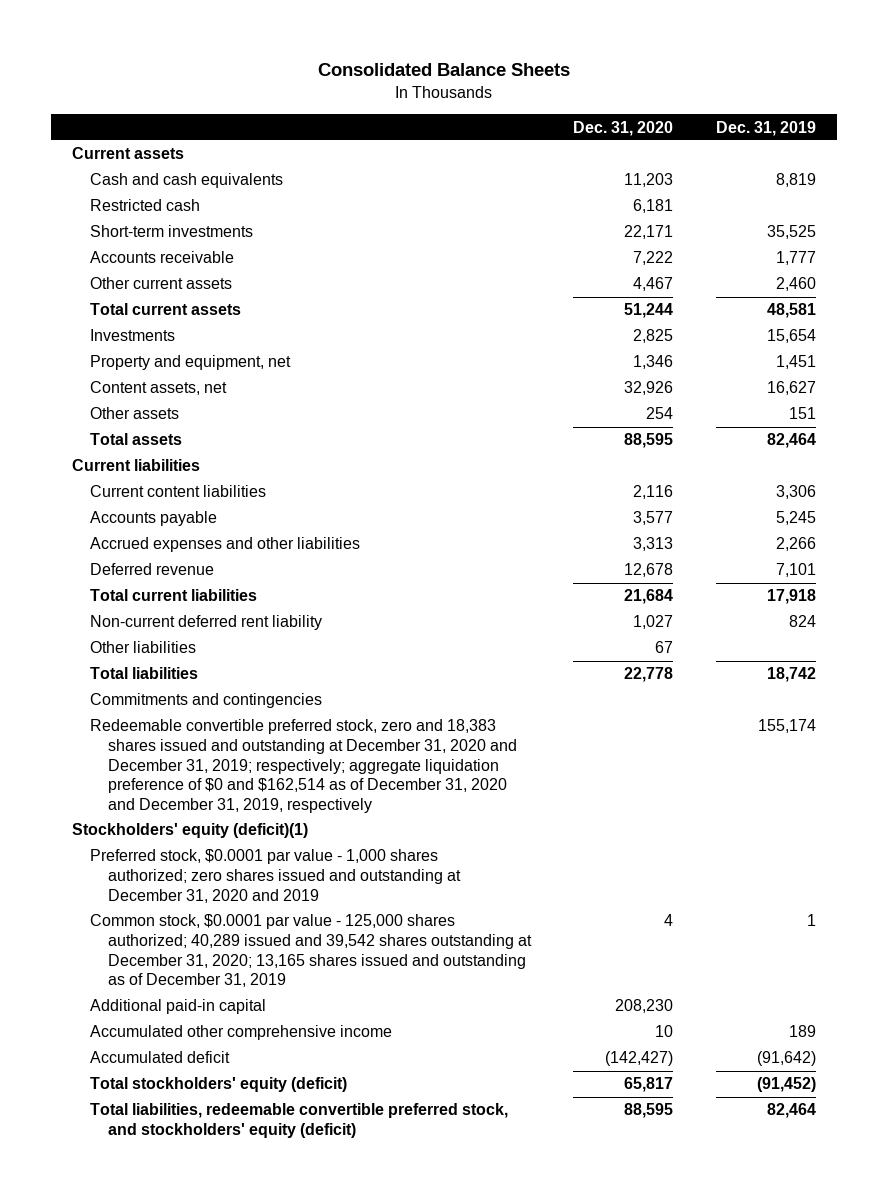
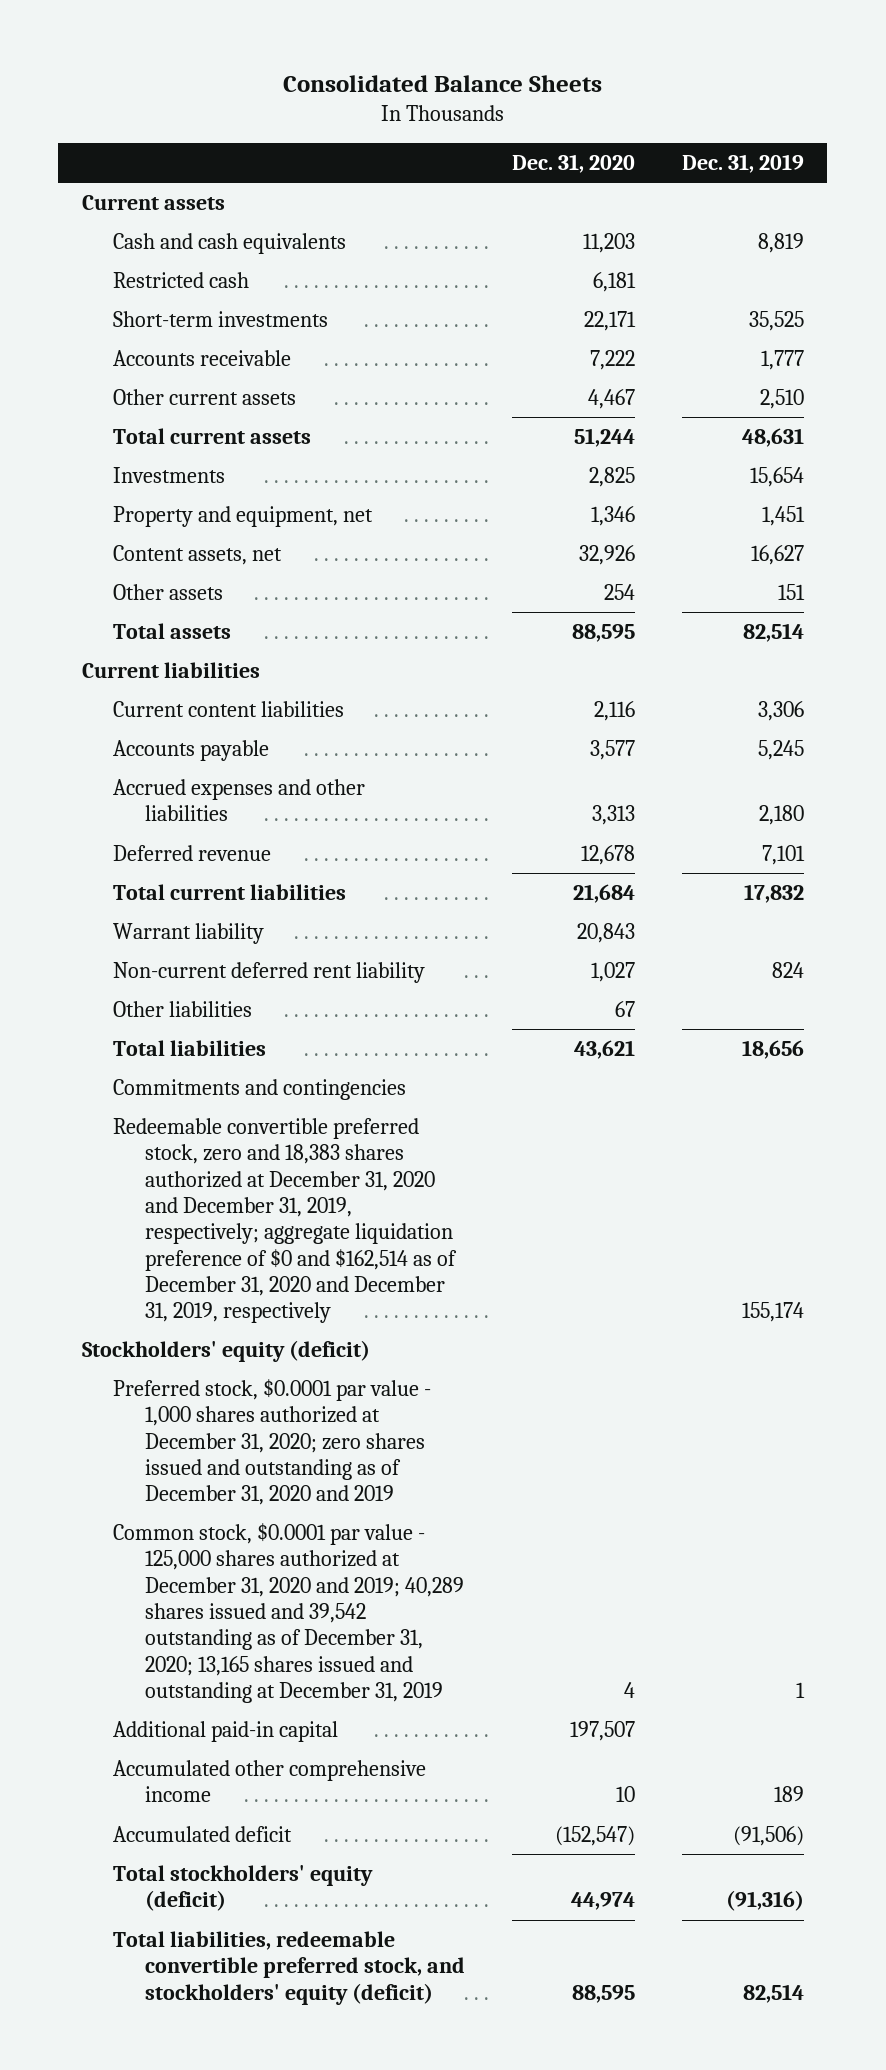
- Other current assets | 4,467 | 2,460
- Total current assets | 51,244 | 48,581
+ Other current assets | 4,467 | 2,510
+ Total current assets | 51,244 | 48,631
- Total assets | 88,595 | 82,464
+ Total assets | 88,595 | 82,514
- Accrued expenses and other liabilities | 3,313 | 2,266
+ Accrued expenses and other liabilities | 3,313 | 2,180
- Total current liabilities | 21,684 | 17,918
+ Total current liabilities | 21,684 | 17,832
+ Warrant liability | 20,843 |
- Total liabilities | 22,778 | 18,742
+ Total liabilities | 43,621 | 18,656
- Redeemable convertible preferred stock, zero and 18,383 shares issued and outstanding at December 31, 2020 and December 31, 2019; respectively; aggregate liquidation preference of $0 and $162,514 as of December 31, 2020 and December 31, 2019, respectively | | 155,174
- Stockholders' equity (deficit)(1)
- Preferred stock, $0.0001 par value - 1,000 shares authorized; zero shares issued and outstanding at December 31, 2020 and 2019
- Common stock, $0.0001 par value - 125,000 shares authorized; 40,289 issued and 39,542 shares outstanding at December 31, 2020; 13,165 shares issued and outstanding as of December 31, 2019 | 4 | 1
- Additional paid-in capital | 208,230 |
+ Redeemable convertible preferred stock, zero and 18,383 shares authorized at December 31, 2020 and December 31, 2019, respectively; aggregate liquidation preference of $0 and $162,514 as of December 31, 2020 and December 31, 2019, respectively | | 155,174
+ Stockholders' equity (deficit)
+ Preferred stock, $0.0001 par value - 1,000 shares authorized at December 31, 2020; zero shares issued and outstanding as of December 31, 2020 and 2019
+ Common stock, $0.0001 par value - 125,000 shares authorized at December 31, 2020 and 2019; 40,289 shares issued and 39,542 outstanding as of December 31, 2020; 13,165 shares issued and outstanding at December 31, 2019 | 4 | 1
+ Additional paid-in capital | 197,507 |
- Accumulated deficit | (142,427) | (91,642)
- Total stockholders' equity (deficit) | 65,817 | (91,452)
- Total liabilities, redeemable convertible preferred stock, and stockholders' equity (deficit) | 88,595 | 82,464
+ Accumulated deficit | (152,547) | (91,506)
+ Total stockholders' equity (deficit) | 44,974 | (91,316)
+ Total liabilities, redeemable convertible preferred stock, and stockholders' equity (deficit) | 88,595 | 82,514

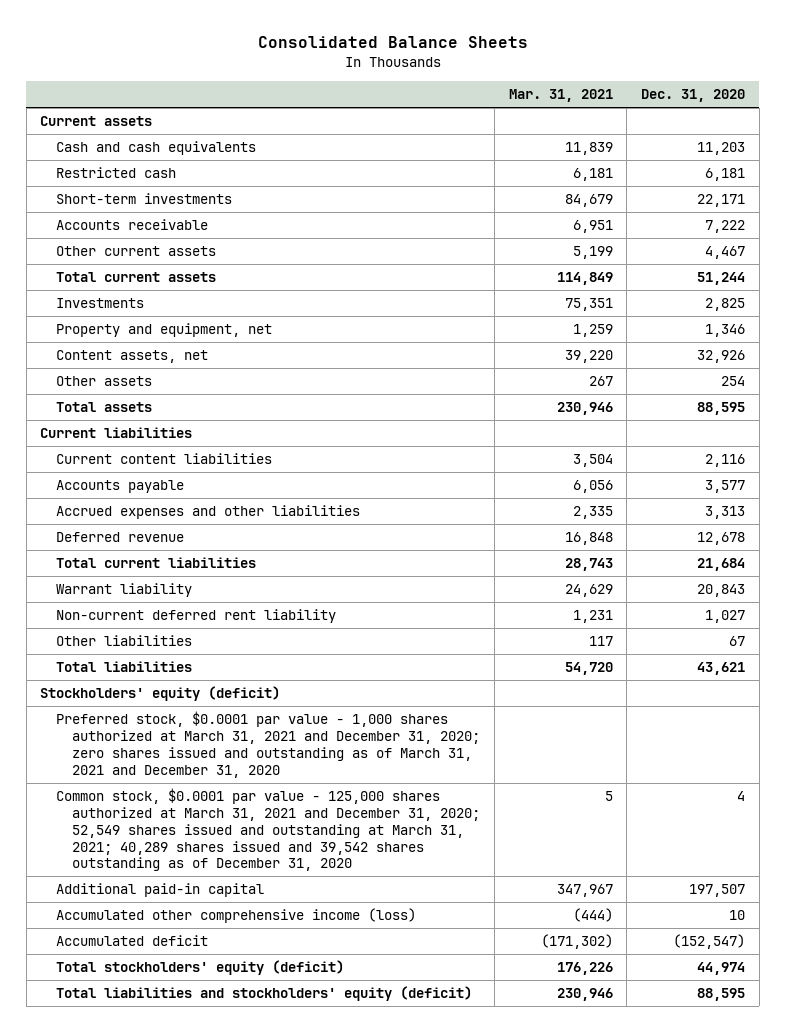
- | Dec. 31, 2020 | Dec. 31, 2019
+ | Mar. 31, 2021 | Dec. 31, 2020
- Commitments and contingencies
- Redeemable convertible preferred stock, zero and 18,383 shares authorized at December 31, 2020 and December 31, 2019, respectively; aggregate liquidation preference of $0 and $162,514 as of December 31, 2020 and December 31, 2019, respectively | | 155,174
- Preferred stock, $0.0001 par value - 1,000 shares authorized at December 31, 2020; zero shares issued and outstanding as of December 31, 2020 and 2019
- Common stock, $0.0001 par value - 125,000 shares authorized at December 31, 2020 and 2019; 40,289 shares issued and 39,542 outstanding as of December 31, 2020; 13,165 shares issued and outstanding at December 31, 2019 | 4 | 1
+ Preferred stock, $0.0001 par value - 1,000 shares authorized at March 31, 2021 and December 31, 2020; zero shares issued and outstanding as of March 31, 2021 and December 31, 2020
+ Common stock, $0.0001 par value - 125,000 shares authorized at March 31, 2021 and December 31, 2020; 52,549 shares issued and outstanding at March 31, 2021; 40,289 shares issued and 39,542 shares outstanding as of December 31, 2020 | 5 | 4
- Accumulated other comprehensive income | 10 | 189
+ Accumulated other comprehensive income (loss) | (444) | 10
- Total liabilities, redeemable convertible preferred stock, and stockholders' equity (deficit) | 88,595 | 82,514
+ Total liabilities and stockholders' equity (deficit) | 230,946 | 88,595

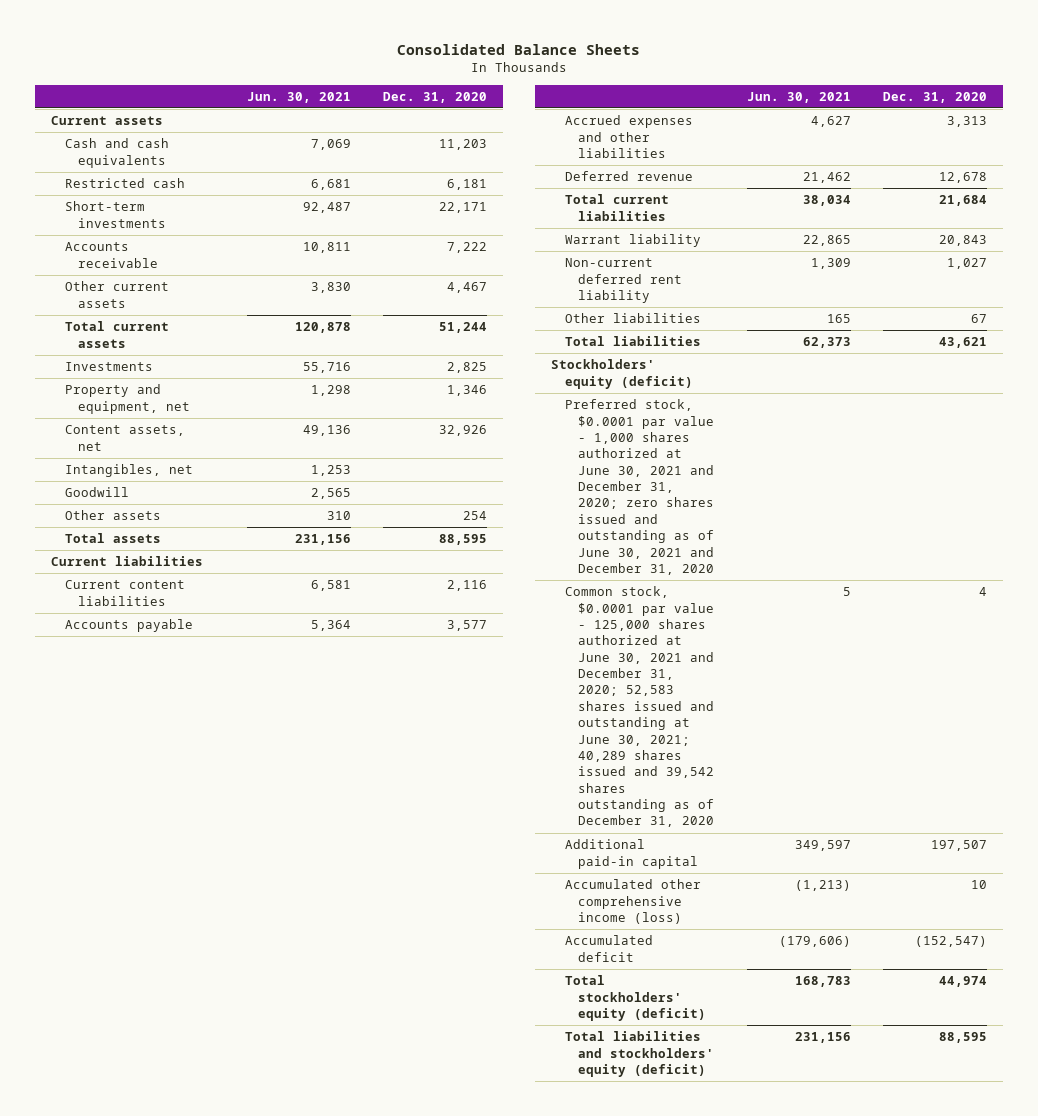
- | Mar. 31, 2021 | Dec. 31, 2020
+ | Jun. 30, 2021 | Dec. 31, 2020
+ Intangibles, net | 1,253 |
+ Goodwill | 2,565 |
- Preferred stock, $0.0001 par value - 1,000 shares authorized at March 31, 2021 and December 31, 2020; zero shares issued and outstanding as of March 31, 2021 and December 31, 2020
- Common stock, $0.0001 par value - 125,000 shares authorized at March 31, 2021 and December 31, 2020; 52,549 shares issued and outstanding at March 31, 2021; 40,289 shares issued and 39,542 shares outstanding as of December 31, 2020 | 5 | 4
+ Preferred stock, $0.0001 par value - 1,000 shares authorized at June 30, 2021 and December 31, 2020; zero shares issued and outstanding as of June 30, 2021 and December 31, 2020
+ Common stock, $0.0001 par value - 125,000 shares authorized at June 30, 2021 and December 31, 2020; 52,583 shares issued and outstanding at June 30, 2021; 40,289 shares issued and 39,542 shares outstanding as of December 31, 2020 | 5 | 4

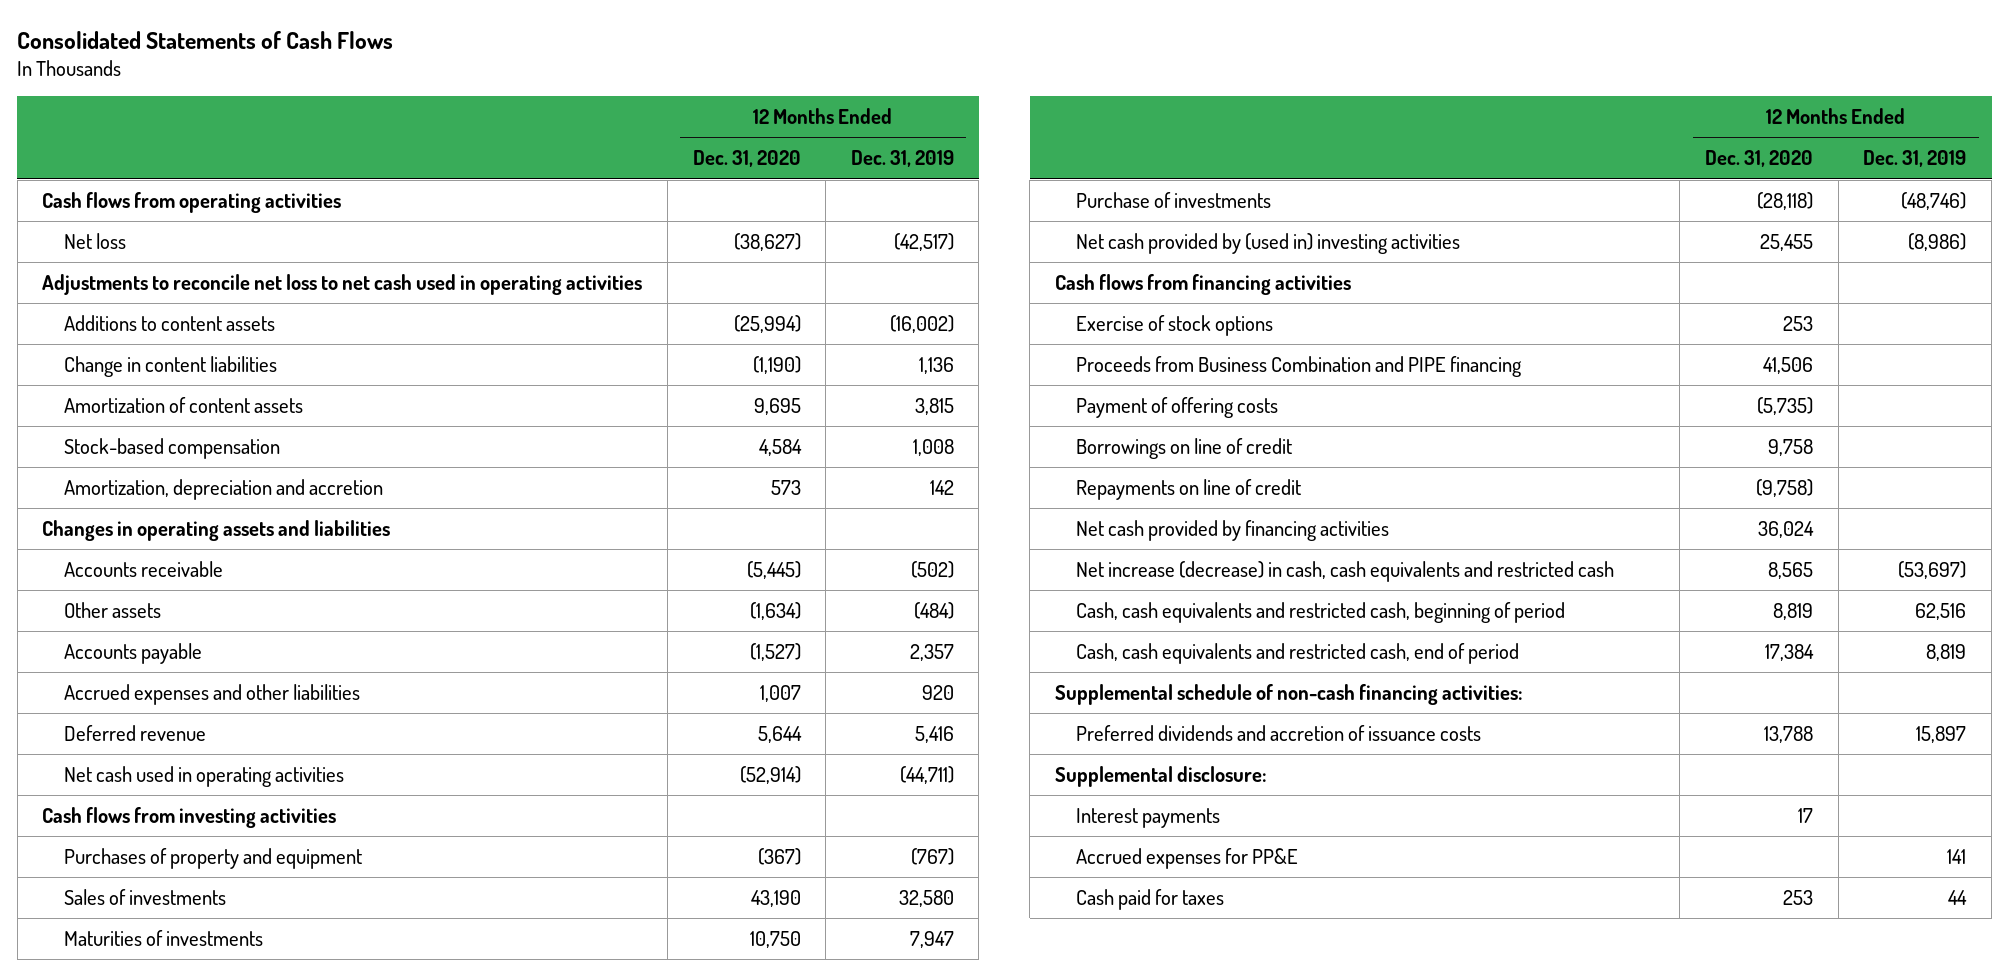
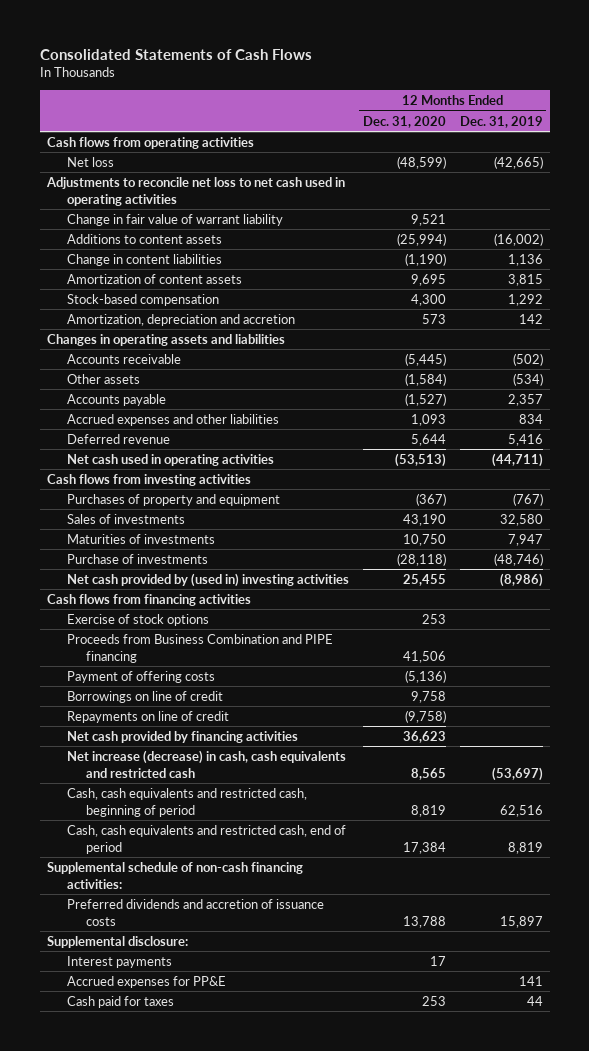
- Net loss | (38,627) | (42,517)
+ Net loss | (48,599) | (42,665)
+ Change in fair value of warrant liability | 9,521 |
- Stock-based compensation | 4,584 | 1,008
+ Stock-based compensation | 4,300 | 1,292
- Other assets | (1,634) | (484)
+ Other assets | (1,584) | (534)
- Accrued expenses and other liabilities | 1,007 | 920
+ Accrued expenses and other liabilities | 1,093 | 834
- Net cash used in operating activities | (52,914) | (44,711)
+ Net cash used in operating activities | (53,513) | (44,711)
- Payment of offering costs | (5,735) |
+ Payment of offering costs | (5,136) |
- Net cash provided by financing activities | 36,024 |
+ Net cash provided by financing activities | 36,623 |

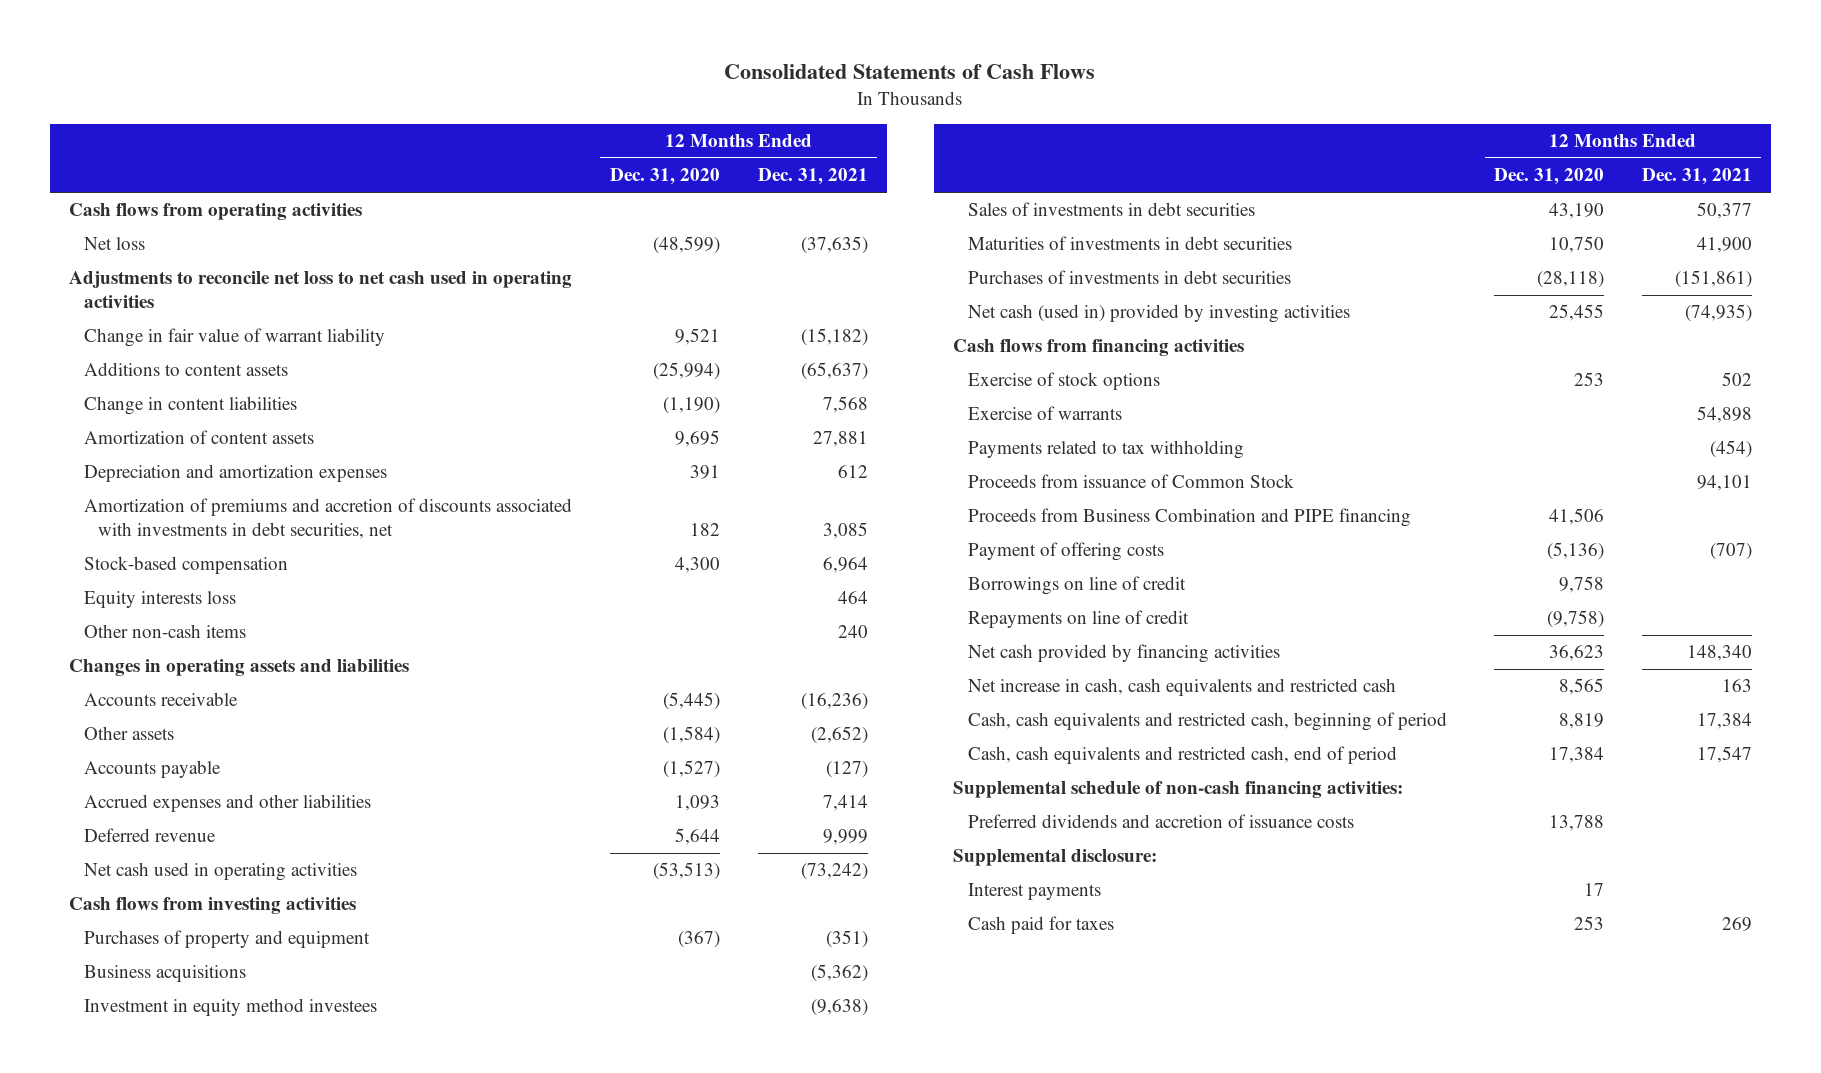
- | 12 Months Ended Dec. 31, 2020 | 12 Months Ended Dec. 31, 2019
+ | 12 Months Ended Dec. 31, 2020 | 12 Months Ended Dec. 31, 2021
+ Depreciation and amortization expenses | 391 | 612
+ Amortization of premiums and accretion of discounts associated with investments in debt securities, net | 182 | 3,085
- Amortization, depreciation and accretion | 573 | 142
+ Equity interests loss | | 464
+ Other non-cash items | | 240
- Sales of investments | 43,190 | 32,580
- Maturities of investments | 10,750 | 7,947
- Purchase of investments | (28,118) | (48,746)
- Net cash provided by (used in) investing activities | 25,455 | (8,986)
+ Business acquisitions | | (5,362)
+ Investment in equity method investees | | (9,638)
+ Sales of investments in debt securities | 43,190 | 50,377
+ Maturities of investments in debt securities | 10,750 | 41,900
+ Purchases of investments in debt securities | (28,118) | (151,861)
+ Net cash (used in) provided by investing activities | 25,455 | (74,935)
+ Exercise of warrants | | 54,898
+ Payments related to tax withholding | | (454)
+ Proceeds from issuance of Common Stock | | 94,101
- Net increase (decrease) in cash, cash equivalents and restricted cash | 8,565 | (53,697)
+ Net increase in cash, cash equivalents and restricted cash | 8,565 | 163
- Accrued expenses for PP&E | | 141

